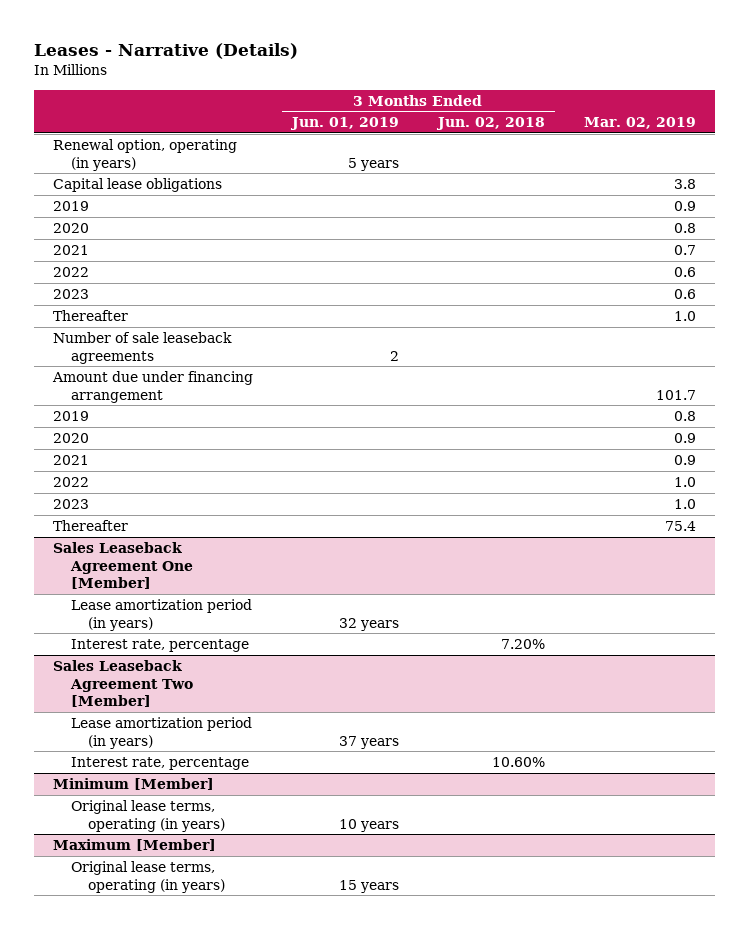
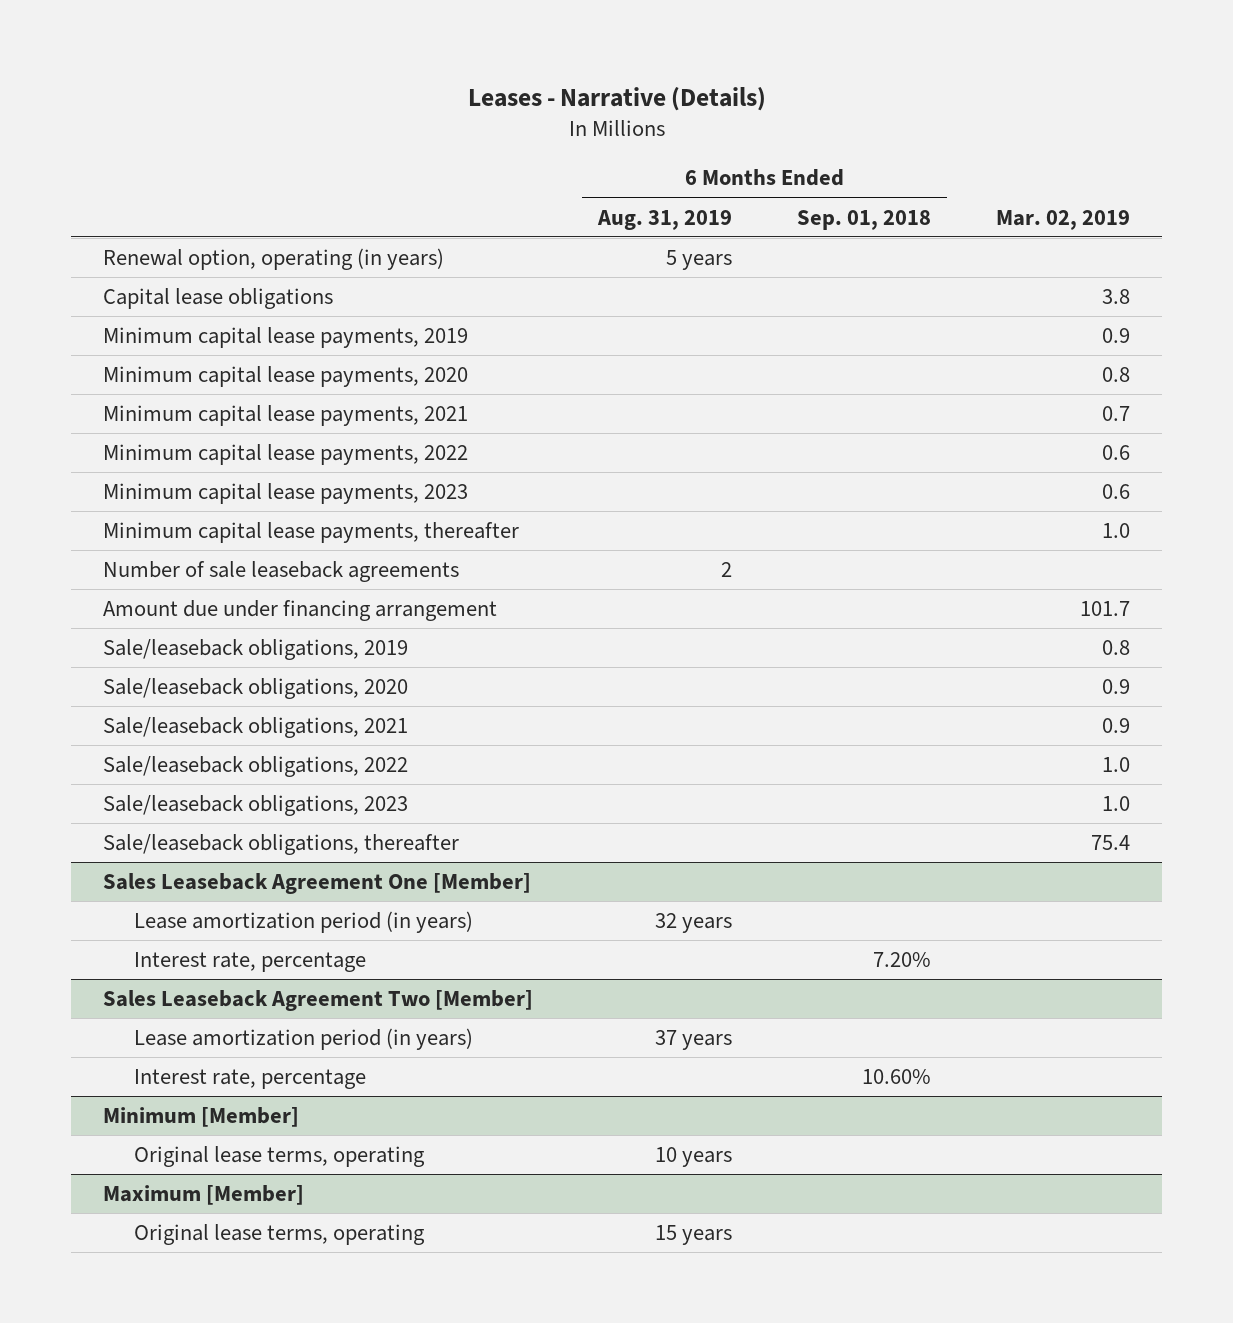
- | 3 Months Ended Jun. 01, 2019 | 3 Months Ended Jun. 02, 2018 | Mar. 02, 2019
+ | 6 Months Ended Aug. 31, 2019 | 6 Months Ended Sep. 01, 2018 | Mar. 02, 2019
- 2019 | | | 0.9
- 2020 | | | 0.8
- 2021 | | | 0.7
- 2022 | | | 0.6
- 2023 | | | 0.6
- Thereafter | | | 1.0
+ Minimum capital lease payments, 2019 | | | 0.9
+ Minimum capital lease payments, 2020 | | | 0.8
+ Minimum capital lease payments, 2021 | | | 0.7
+ Minimum capital lease payments, 2022 | | | 0.6
+ Minimum capital lease payments, 2023 | | | 0.6
+ Minimum capital lease payments, thereafter | | | 1.0
- 2019 | | | 0.8
- 2020 | | | 0.9
- 2021 | | | 0.9
- 2022 | | | 1.0
- 2023 | | | 1.0
- Thereafter | | | 75.4
+ Sale/leaseback obligations, 2019 | | | 0.8
+ Sale/leaseback obligations, 2020 | | | 0.9
+ Sale/leaseback obligations, 2021 | | | 0.9
+ Sale/leaseback obligations, 2022 | | | 1.0
+ Sale/leaseback obligations, 2023 | | | 1.0
+ Sale/leaseback obligations, thereafter | | | 75.4
@ Minimum [Member]
- Original lease terms, operating (in years) | 10 years | |
+ Original lease terms, operating | 10 years | |
@ Maximum [Member]
- Original lease terms, operating (in years) | 15 years | |
+ Original lease terms, operating | 15 years | |

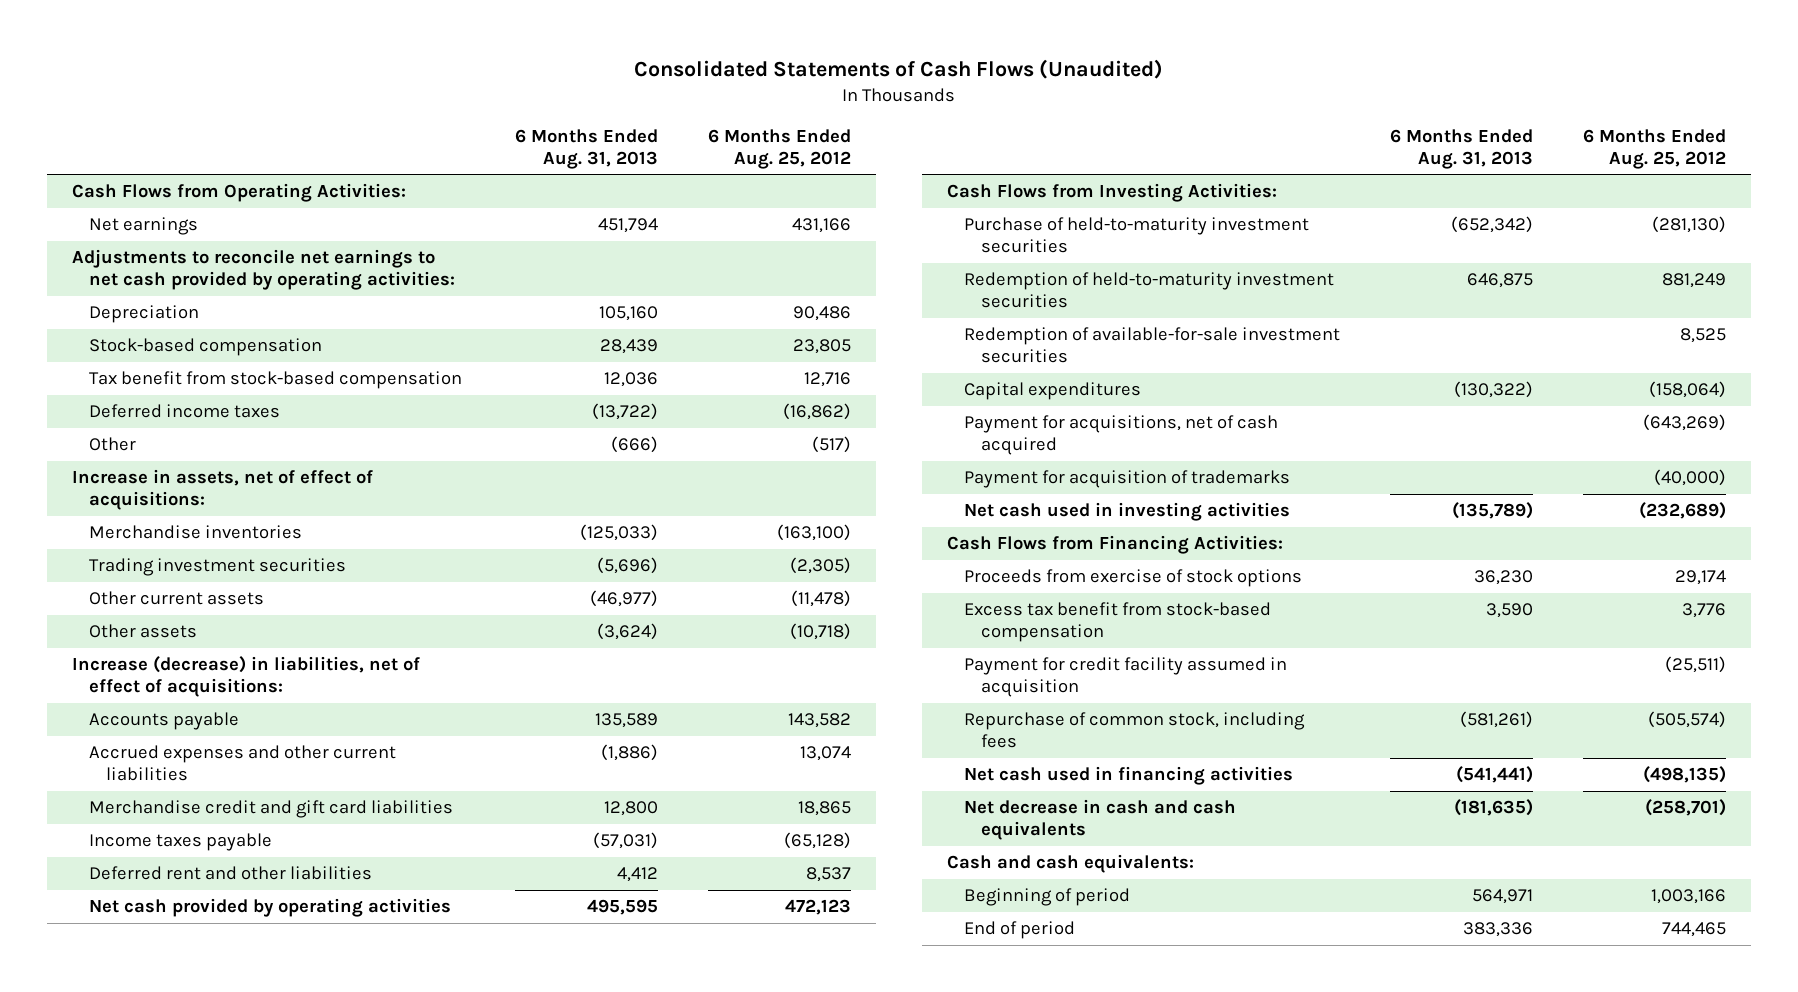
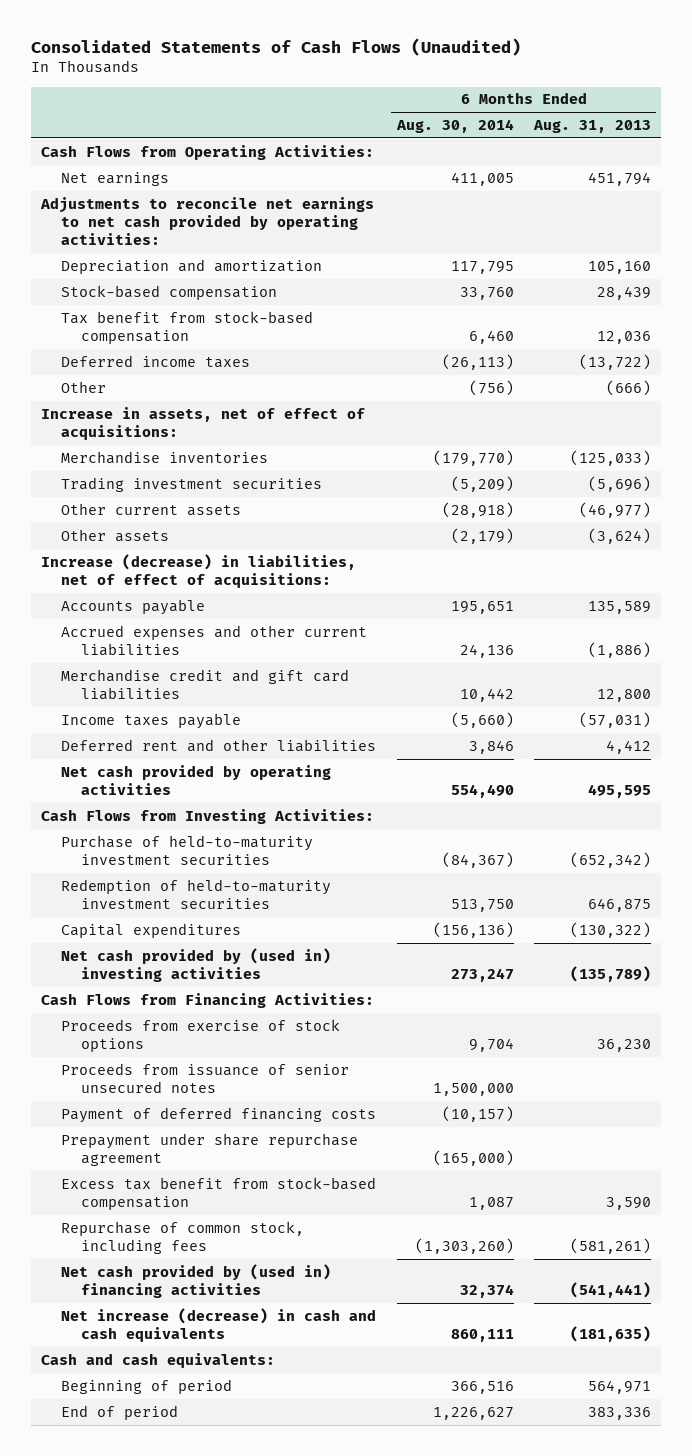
- | 6 Months Ended Aug. 31, 2013 | 6 Months Ended Aug. 25, 2012
+ | 6 Months Ended Aug. 30, 2014 | 6 Months Ended Aug. 31, 2013
- Depreciation | 105,160 | 90,486
+ Depreciation and amortization | 117,795 | 105,160
- Redemption of available-for-sale investment securities | | 8,525
- Payment for acquisitions, net of cash acquired | | (643,269)
- Payment for acquisition of trademarks | | (40,000)
- Net cash used in investing activities | (135,789) | (232,689)
+ Net cash provided by (used in) investing activities | 273,247 | (135,789)
+ Proceeds from issuance of senior unsecured notes | 1,500,000 |
+ Payment of deferred financing costs | (10,157) |
+ Prepayment under share repurchase agreement | (165,000) |
- Payment for credit facility assumed in acquisition | | (25,511)
- Net cash used in financing activities | (541,441) | (498,135)
- Net decrease in cash and cash equivalents | (181,635) | (258,701)
+ Net cash provided by (used in) financing activities | 32,374 | (541,441)
+ Net increase (decrease) in cash and cash equivalents | 860,111 | (181,635)

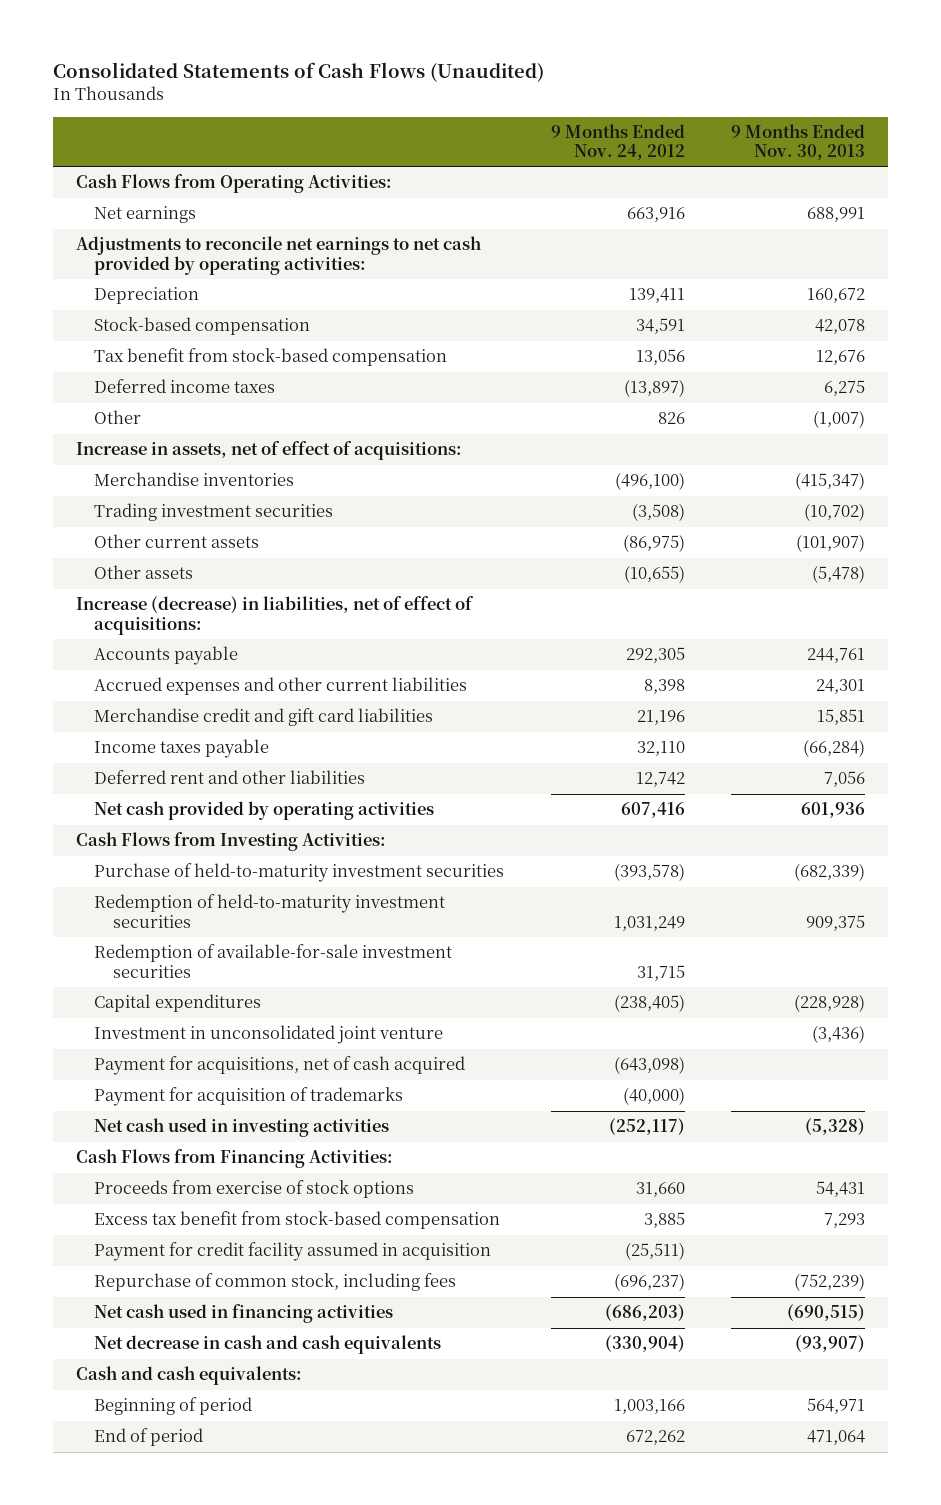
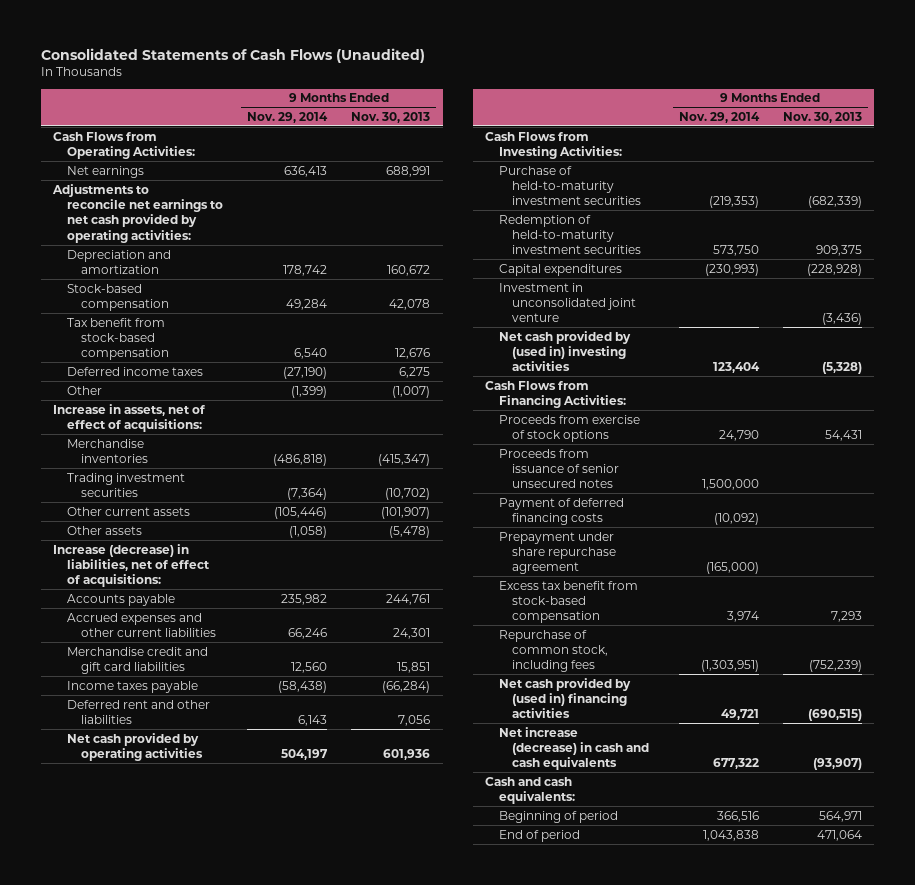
- | 9 Months Ended Nov. 24, 2012 | 9 Months Ended Nov. 30, 2013
+ | 9 Months Ended Nov. 29, 2014 | 9 Months Ended Nov. 30, 2013
- Depreciation | 139,411 | 160,672
+ Depreciation and amortization | 178,742 | 160,672
- Redemption of available-for-sale investment securities | 31,715 |
- Payment for acquisitions, net of cash acquired | (643,098) |
- Payment for acquisition of trademarks | (40,000) |
- Net cash used in investing activities | (252,117) | (5,328)
+ Net cash provided by (used in) investing activities | 123,404 | (5,328)
+ Proceeds from issuance of senior unsecured notes | 1,500,000 |
+ Payment of deferred financing costs | (10,092) |
+ Prepayment under share repurchase agreement | (165,000) |
- Payment for credit facility assumed in acquisition | (25,511) |
- Net cash used in financing activities | (686,203) | (690,515)
- Net decrease in cash and cash equivalents | (330,904) | (93,907)
+ Net cash provided by (used in) financing activities | 49,721 | (690,515)
+ Net increase (decrease) in cash and cash equivalents | 677,322 | (93,907)

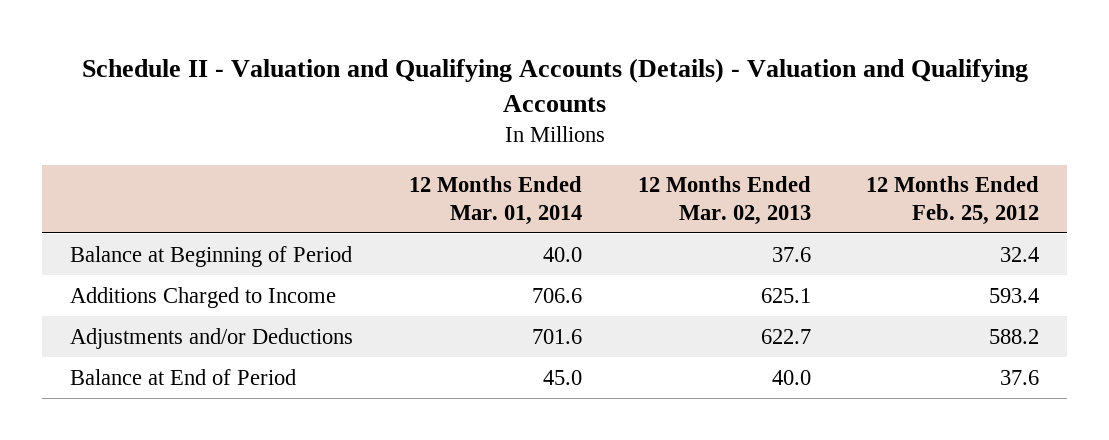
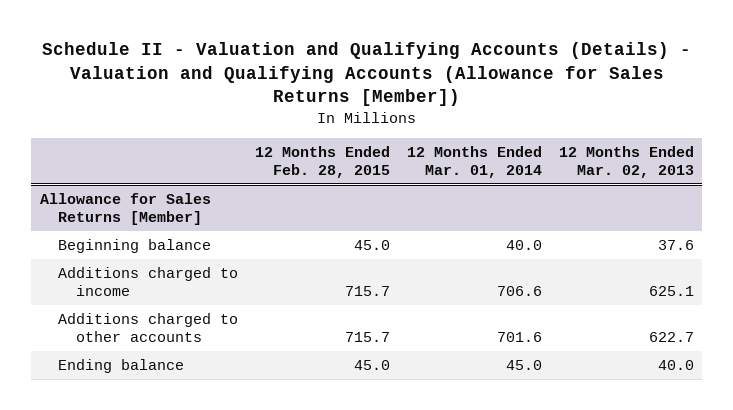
- Schedule II - Valuation and Qualifying Accounts (Details) - Valuation and Qualifying Accounts
+ Schedule II - Valuation and Qualifying Accounts (Details) - Valuation and Qualifying Accounts (Allowance for Sales Returns [Member])
- | 12 Months Ended Mar. 01, 2014 | 12 Months Ended Mar. 02, 2013 | 12 Months Ended Feb. 25, 2012
+ | 12 Months Ended Feb. 28, 2015 | 12 Months Ended Mar. 01, 2014 | 12 Months Ended Mar. 02, 2013
- Balance at Beginning of Period | 40.0 | 37.6 | 32.4
- Additions Charged to Income | 706.6 | 625.1 | 593.4
- Adjustments and/or Deductions | 701.6 | 622.7 | 588.2
- Balance at End of Period | 45.0 | 40.0 | 37.6
+ Allowance for Sales Returns [Member]
+ Beginning balance | 45.0 | 40.0 | 37.6
+ Additions charged to income | 715.7 | 706.6 | 625.1
+ Additions charged to other accounts | 715.7 | 701.6 | 622.7
+ Ending balance | 45.0 | 45.0 | 40.0

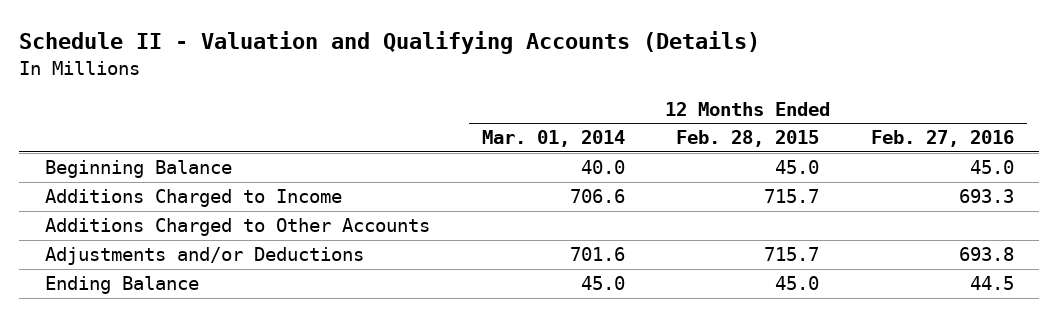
- Schedule II - Valuation and Qualifying Accounts (Details) - Valuation and Qualifying Accounts (Allowance for Sales Returns [Member])
+ Schedule II - Valuation and Qualifying Accounts (Details)
- | 12 Months Ended Feb. 28, 2015 | 12 Months Ended Mar. 01, 2014 | 12 Months Ended Mar. 02, 2013
+ | 12 Months Ended Mar. 01, 2014 | 12 Months Ended Feb. 28, 2015 | 12 Months Ended Feb. 27, 2016
- Allowance for Sales Returns [Member]
- Beginning balance | 45.0 | 40.0 | 37.6
- Additions charged to income | 715.7 | 706.6 | 625.1
- Additions charged to other accounts | 715.7 | 701.6 | 622.7
- Ending balance | 45.0 | 45.0 | 40.0
+ Beginning Balance | 40.0 | 45.0 | 45.0
+ Additions Charged to Income | 706.6 | 715.7 | 693.3
+ Additions Charged to Other Accounts
+ Adjustments and/or Deductions | 701.6 | 715.7 | 693.8
+ Ending Balance | 45.0 | 45.0 | 44.5

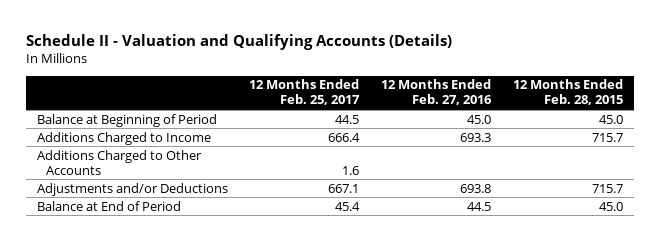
- | 12 Months Ended Mar. 01, 2014 | 12 Months Ended Feb. 28, 2015 | 12 Months Ended Feb. 27, 2016
+ | 12 Months Ended Feb. 25, 2017 | 12 Months Ended Feb. 27, 2016 | 12 Months Ended Feb. 28, 2015
- Beginning Balance | 40.0 | 45.0 | 45.0
+ Balance at Beginning of Period | 44.5 | 45.0 | 45.0
- Ending Balance | 45.0 | 45.0 | 44.5
+ Balance at End of Period | 45.4 | 44.5 | 45.0

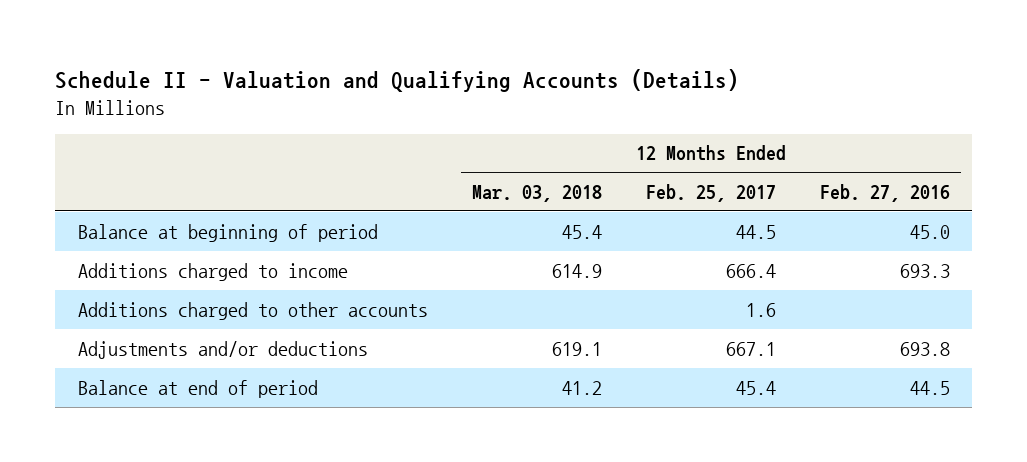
- | 12 Months Ended Feb. 25, 2017 | 12 Months Ended Feb. 27, 2016 | 12 Months Ended Feb. 28, 2015
+ | 12 Months Ended Mar. 03, 2018 | 12 Months Ended Feb. 25, 2017 | 12 Months Ended Feb. 27, 2016
- Balance at Beginning of Period | 44.5 | 45.0 | 45.0
- Additions Charged to Income | 666.4 | 693.3 | 715.7
- Additions Charged to Other Accounts | 1.6 | |
- Adjustments and/or Deductions | 667.1 | 693.8 | 715.7
- Balance at End of Period | 45.4 | 44.5 | 45.0
+ Balance at beginning of period | 45.4 | 44.5 | 45.0
+ Additions charged to income | 614.9 | 666.4 | 693.3
+ Additions charged to other accounts | | 1.6 |
+ Adjustments and/or deductions | 619.1 | 667.1 | 693.8
+ Balance at end of period | 41.2 | 45.4 | 44.5

